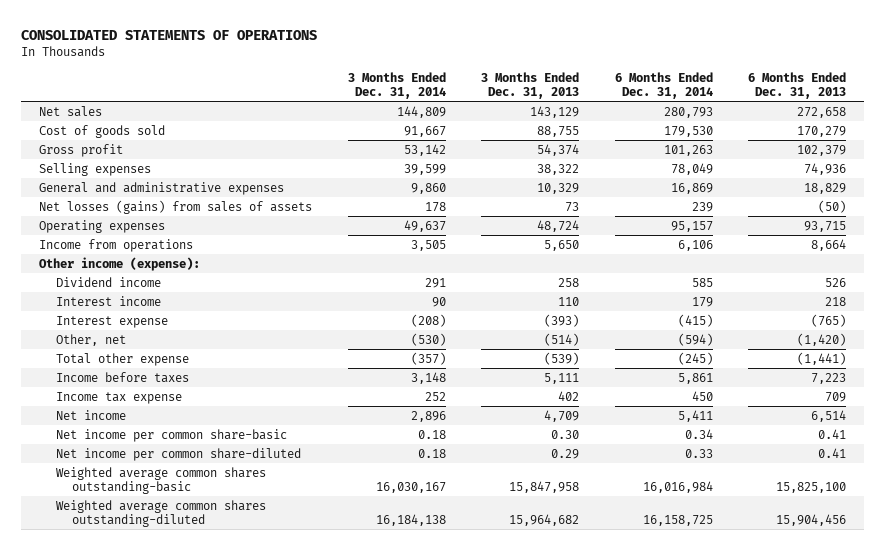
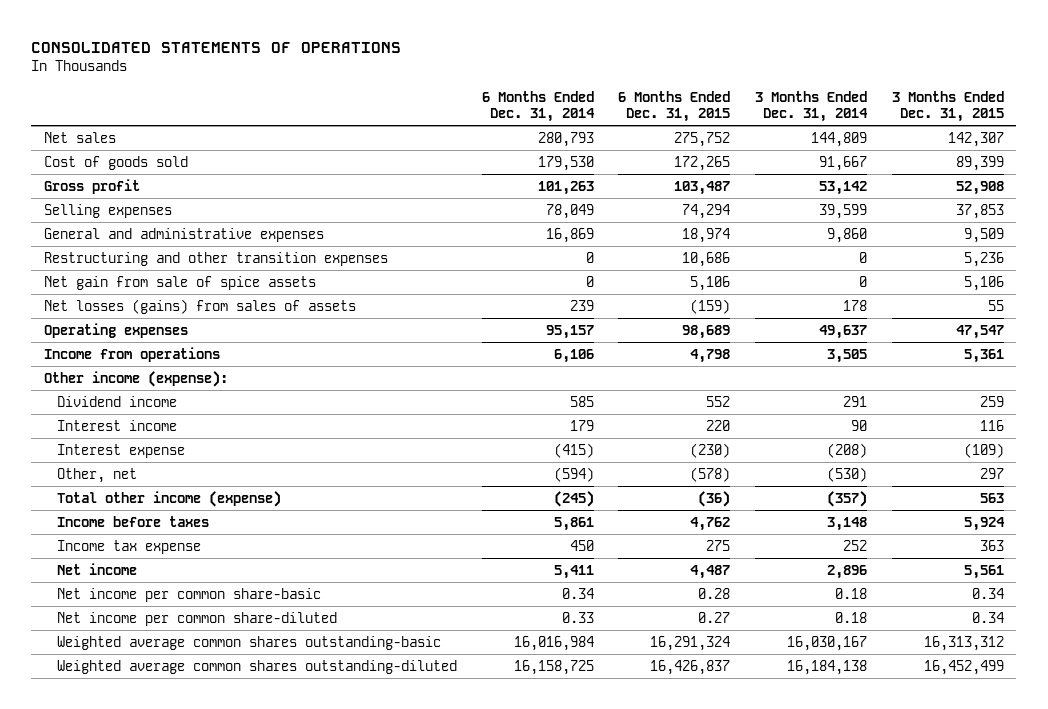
- | 3 Months Ended Dec. 31, 2014 | 3 Months Ended Dec. 31, 2013 | 6 Months Ended Dec. 31, 2014 | 6 Months Ended Dec. 31, 2013
+ | 6 Months Ended Dec. 31, 2014 | 6 Months Ended Dec. 31, 2015 | 3 Months Ended Dec. 31, 2014 | 3 Months Ended Dec. 31, 2015
+ Restructuring and other transition expenses | 0 | 10,686 | 0 | 5,236
+ Net gain from sale of spice assets | 0 | 5,106 | 0 | 5,106
- Total other expense | (357) | (539) | (245) | (1,441)
+ Total other income (expense) | (245) | (36) | (357) | 563

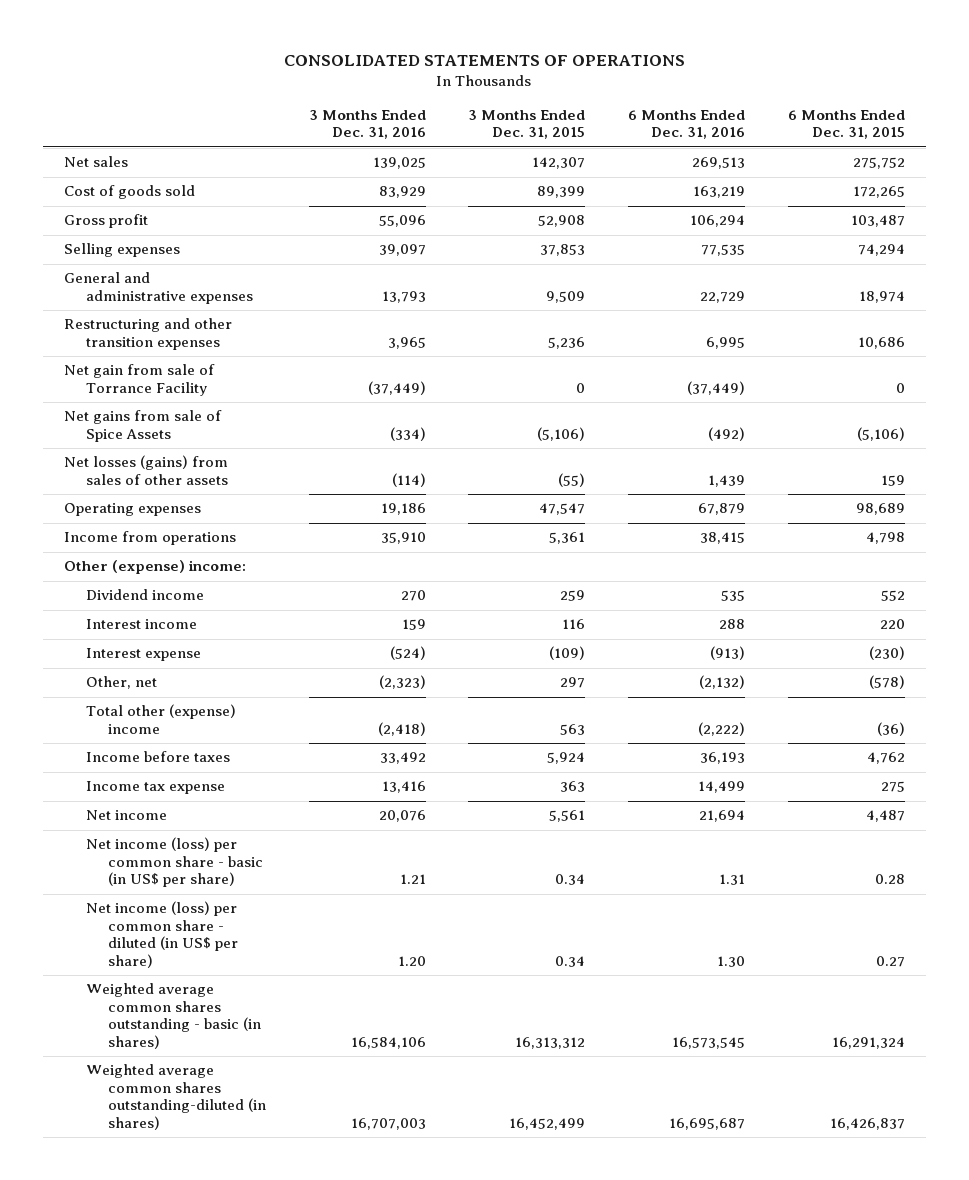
- | 6 Months Ended Dec. 31, 2014 | 6 Months Ended Dec. 31, 2015 | 3 Months Ended Dec. 31, 2014 | 3 Months Ended Dec. 31, 2015
+ | 3 Months Ended Dec. 31, 2016 | 3 Months Ended Dec. 31, 2015 | 6 Months Ended Dec. 31, 2016 | 6 Months Ended Dec. 31, 2015
- Net gain from sale of spice assets | 0 | 5,106 | 0 | 5,106
- Net losses (gains) from sales of assets | 239 | (159) | 178 | 55
+ Net gain from sale of Torrance Facility | (37,449) | 0 | (37,449) | 0
+ Net gains from sale of Spice Assets | (334) | (5,106) | (492) | (5,106)
+ Net losses (gains) from sales of other assets | (114) | (55) | 1,439 | 159
- Other income (expense):
+ Other (expense) income:
- Total other income (expense) | (245) | (36) | (357) | 563
+ Total other (expense) income | (2,418) | 563 | (2,222) | (36)
- Net income per common share-basic | 0.34 | 0.28 | 0.18 | 0.34
- Net income per common share-diluted | 0.33 | 0.27 | 0.18 | 0.34
- Weighted average common shares outstanding-basic | 16,016,984 | 16,291,324 | 16,030,167 | 16,313,312
- Weighted average common shares outstanding-diluted | 16,158,725 | 16,426,837 | 16,184,138 | 16,452,499
+ Net income (loss) per common share - basic (in US$ per share) | 1.21 | 0.34 | 1.31 | 0.28
+ Net income (loss) per common share - diluted (in US$ per share) | 1.20 | 0.34 | 1.30 | 0.27
+ Weighted average common shares outstanding - basic (in shares) | 16,584,106 | 16,313,312 | 16,573,545 | 16,291,324
+ Weighted average common shares outstanding-diluted (in shares) | 16,707,003 | 16,452,499 | 16,695,687 | 16,426,837

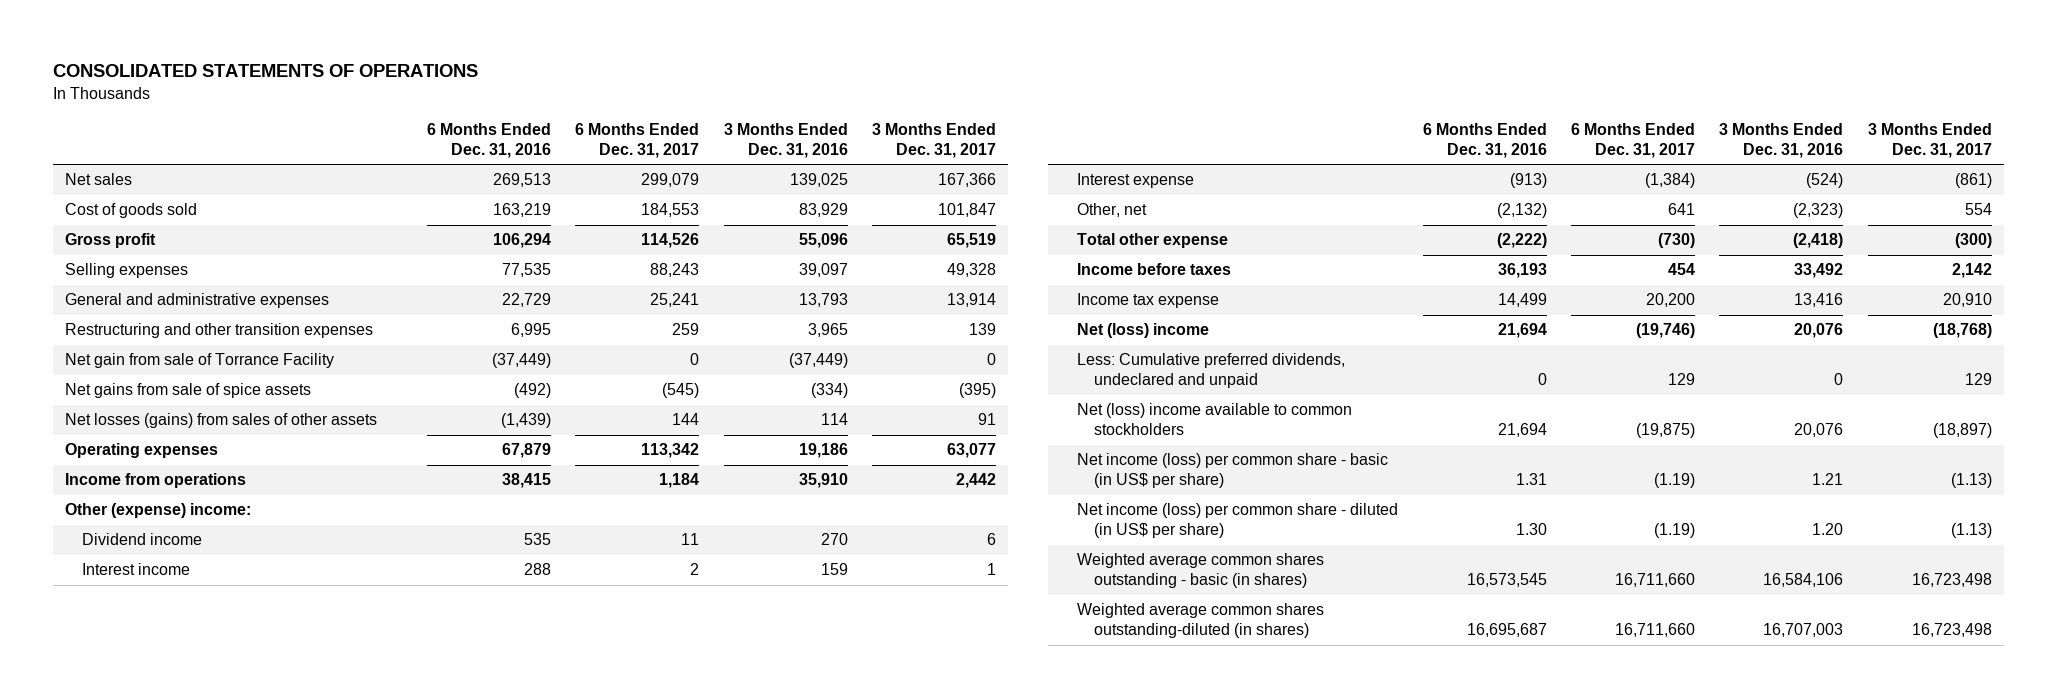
- | 3 Months Ended Dec. 31, 2016 | 3 Months Ended Dec. 31, 2015 | 6 Months Ended Dec. 31, 2016 | 6 Months Ended Dec. 31, 2015
+ | 6 Months Ended Dec. 31, 2016 | 6 Months Ended Dec. 31, 2017 | 3 Months Ended Dec. 31, 2016 | 3 Months Ended Dec. 31, 2017
- Net gains from sale of Spice Assets | (334) | (5,106) | (492) | (5,106)
- Net losses (gains) from sales of other assets | (114) | (55) | 1,439 | 159
+ Net gains from sale of spice assets | (492) | (545) | (334) | (395)
+ Net losses (gains) from sales of other assets | (1,439) | 144 | 114 | 91
- Total other (expense) income | (2,418) | 563 | (2,222) | (36)
+ Total other expense | (2,222) | (730) | (2,418) | (300)
- Net income | 20,076 | 5,561 | 21,694 | 4,487
+ Net (loss) income | 21,694 | (19,746) | 20,076 | (18,768)
+ Less: Cumulative preferred dividends, undeclared and unpaid | 0 | 129 | 0 | 129
+ Net (loss) income available to common stockholders | 21,694 | (19,875) | 20,076 | (18,897)

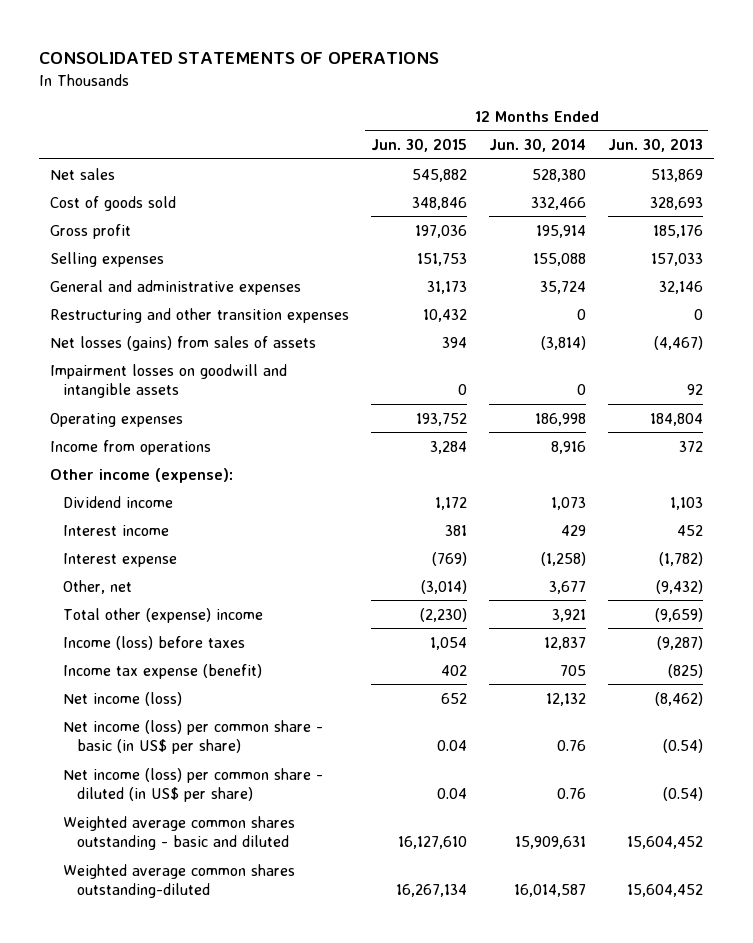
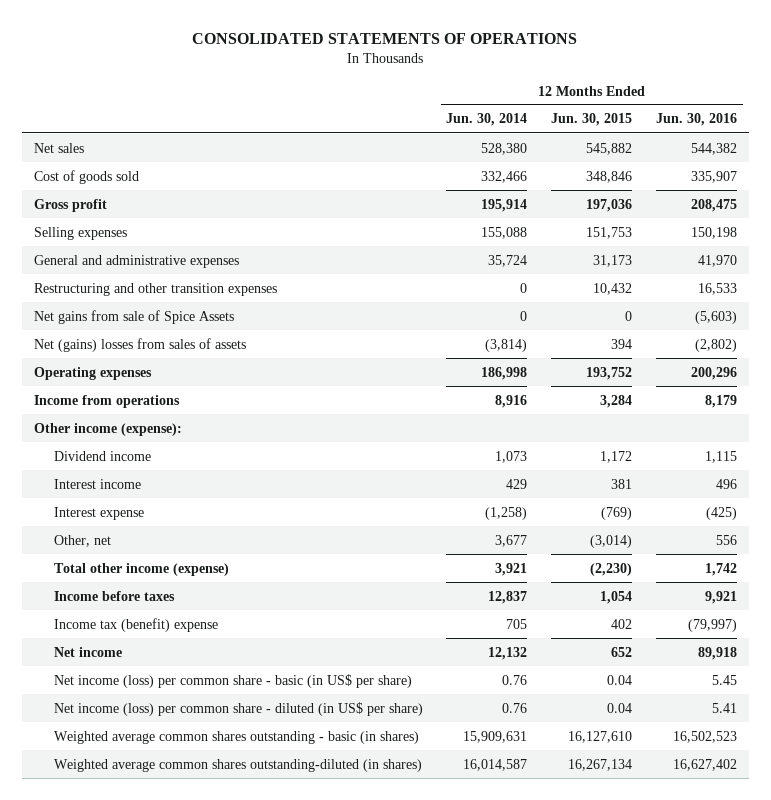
- | 12 Months Ended Jun. 30, 2015 | 12 Months Ended Jun. 30, 2014 | 12 Months Ended Jun. 30, 2013
+ | 12 Months Ended Jun. 30, 2014 | 12 Months Ended Jun. 30, 2015 | 12 Months Ended Jun. 30, 2016
- Net losses (gains) from sales of assets | 394 | (3,814) | (4,467)
- Impairment losses on goodwill and intangible assets | 0 | 0 | 92
+ Net gains from sale of Spice Assets | 0 | 0 | (5,603)
+ Net (gains) losses from sales of assets | (3,814) | 394 | (2,802)
- Total other (expense) income | (2,230) | 3,921 | (9,659)
- Income (loss) before taxes | 1,054 | 12,837 | (9,287)
- Income tax expense (benefit) | 402 | 705 | (825)
- Net income (loss) | 652 | 12,132 | (8,462)
+ Total other income (expense) | 3,921 | (2,230) | 1,742
+ Income before taxes | 12,837 | 1,054 | 9,921
+ Income tax (benefit) expense | 705 | 402 | (79,997)
+ Net income | 12,132 | 652 | 89,918
- Weighted average common shares outstanding - basic and diluted | 16,127,610 | 15,909,631 | 15,604,452
- Weighted average common shares outstanding-diluted | 16,267,134 | 16,014,587 | 15,604,452
+ Weighted average common shares outstanding - basic (in shares) | 15,909,631 | 16,127,610 | 16,502,523
+ Weighted average common shares outstanding-diluted (in shares) | 16,014,587 | 16,267,134 | 16,627,402

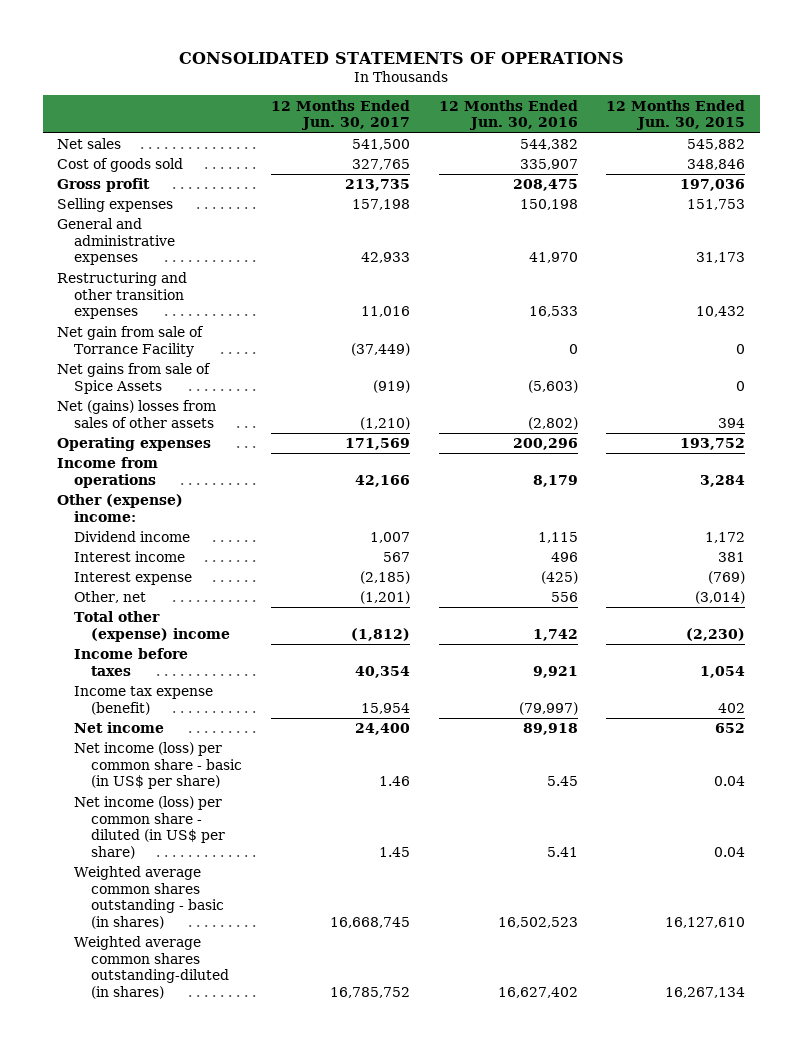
- | 12 Months Ended Jun. 30, 2014 | 12 Months Ended Jun. 30, 2015 | 12 Months Ended Jun. 30, 2016
+ | 12 Months Ended Jun. 30, 2017 | 12 Months Ended Jun. 30, 2016 | 12 Months Ended Jun. 30, 2015
+ Net gain from sale of Torrance Facility | (37,449) | 0 | 0
- Net (gains) losses from sales of assets | (3,814) | 394 | (2,802)
+ Net (gains) losses from sales of other assets | (1,210) | (2,802) | 394
- Other income (expense):
+ Other (expense) income:
- Total other income (expense) | 3,921 | (2,230) | 1,742
+ Total other (expense) income | (1,812) | 1,742 | (2,230)
- Income tax (benefit) expense | 705 | 402 | (79,997)
+ Income tax expense (benefit) | 15,954 | (79,997) | 402

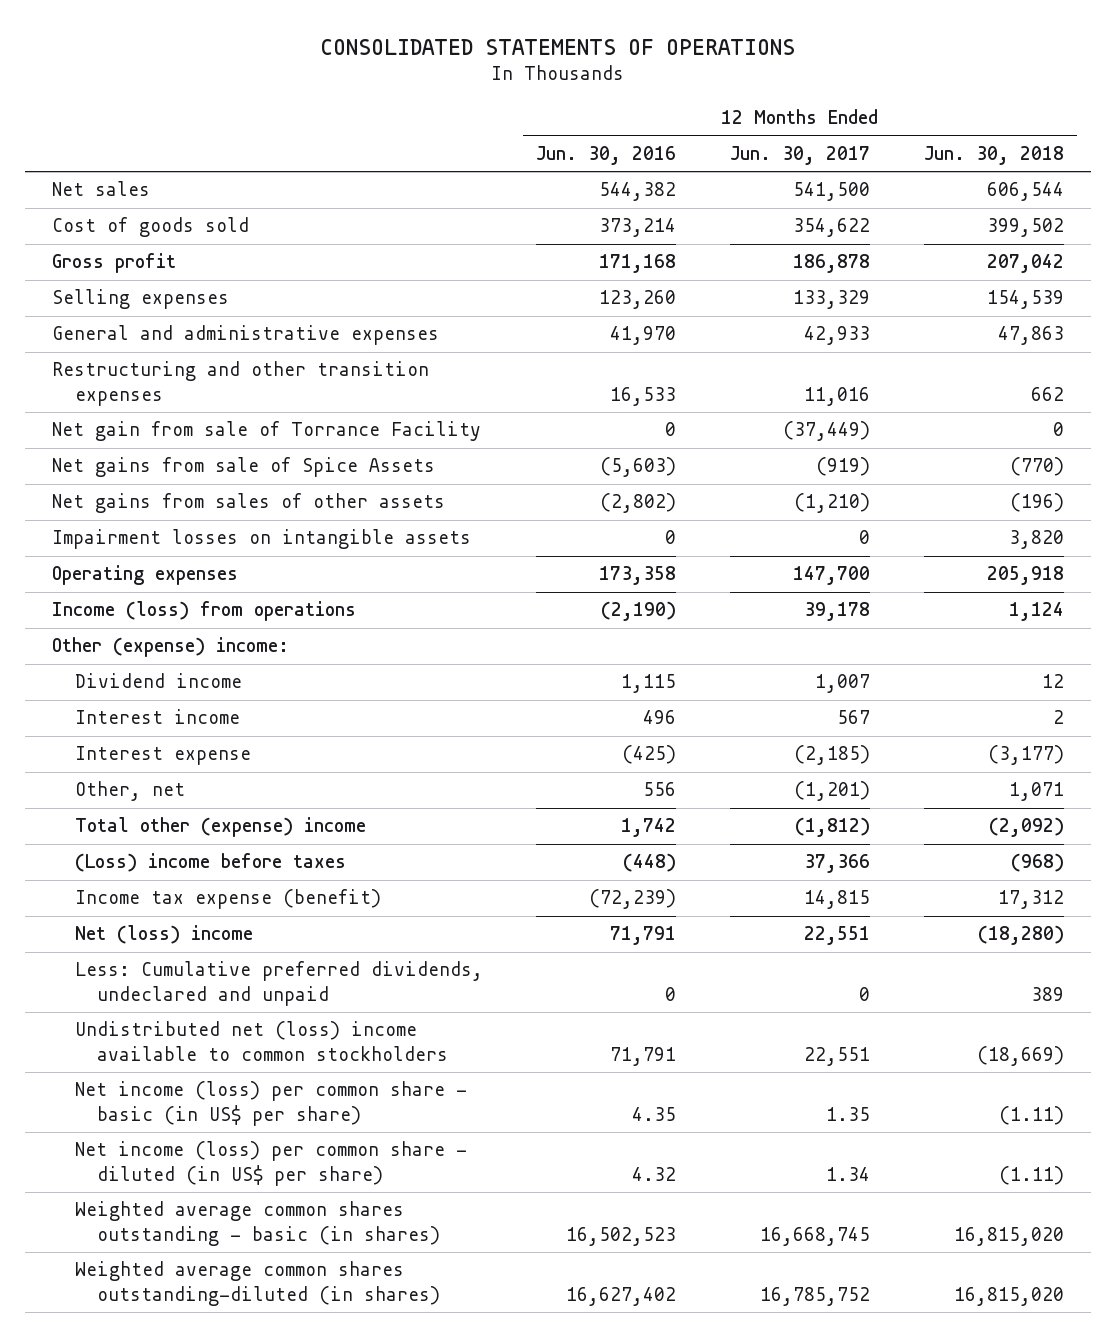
- | 12 Months Ended Jun. 30, 2017 | 12 Months Ended Jun. 30, 2016 | 12 Months Ended Jun. 30, 2015
+ | 12 Months Ended Jun. 30, 2016 | 12 Months Ended Jun. 30, 2017 | 12 Months Ended Jun. 30, 2018
- Cost of goods sold | 327,765 | 335,907 | 348,846
- Gross profit | 213,735 | 208,475 | 197,036
- Selling expenses | 157,198 | 150,198 | 151,753
+ Cost of goods sold | 373,214 | 354,622 | 399,502
+ Gross profit | 171,168 | 186,878 | 207,042
+ Selling expenses | 123,260 | 133,329 | 154,539
- Net (gains) losses from sales of other assets | (1,210) | (2,802) | 394
- Operating expenses | 171,569 | 200,296 | 193,752
- Income from operations | 42,166 | 8,179 | 3,284
+ Net gains from sales of other assets | (2,802) | (1,210) | (196)
+ Impairment losses on intangible assets | 0 | 0 | 3,820
+ Operating expenses | 173,358 | 147,700 | 205,918
+ Income (loss) from operations | (2,190) | 39,178 | 1,124
- Income before taxes | 40,354 | 9,921 | 1,054
- Income tax expense (benefit) | 15,954 | (79,997) | 402
- Net income | 24,400 | 89,918 | 652
- Net income (loss) per common share - basic (in US$ per share) | 1.46 | 5.45 | 0.04
- Net income (loss) per common share - diluted (in US$ per share) | 1.45 | 5.41 | 0.04
+ (Loss) income before taxes | (448) | 37,366 | (968)
+ Income tax expense (benefit) | (72,239) | 14,815 | 17,312
+ Net (loss) income | 71,791 | 22,551 | (18,280)
+ Less: Cumulative preferred dividends, undeclared and unpaid | 0 | 0 | 389
+ Undistributed net (loss) income available to common stockholders | 71,791 | 22,551 | (18,669)
+ Net income (loss) per common share - basic (in US$ per share) | 4.35 | 1.35 | (1.11)
+ Net income (loss) per common share - diluted (in US$ per share) | 4.32 | 1.34 | (1.11)

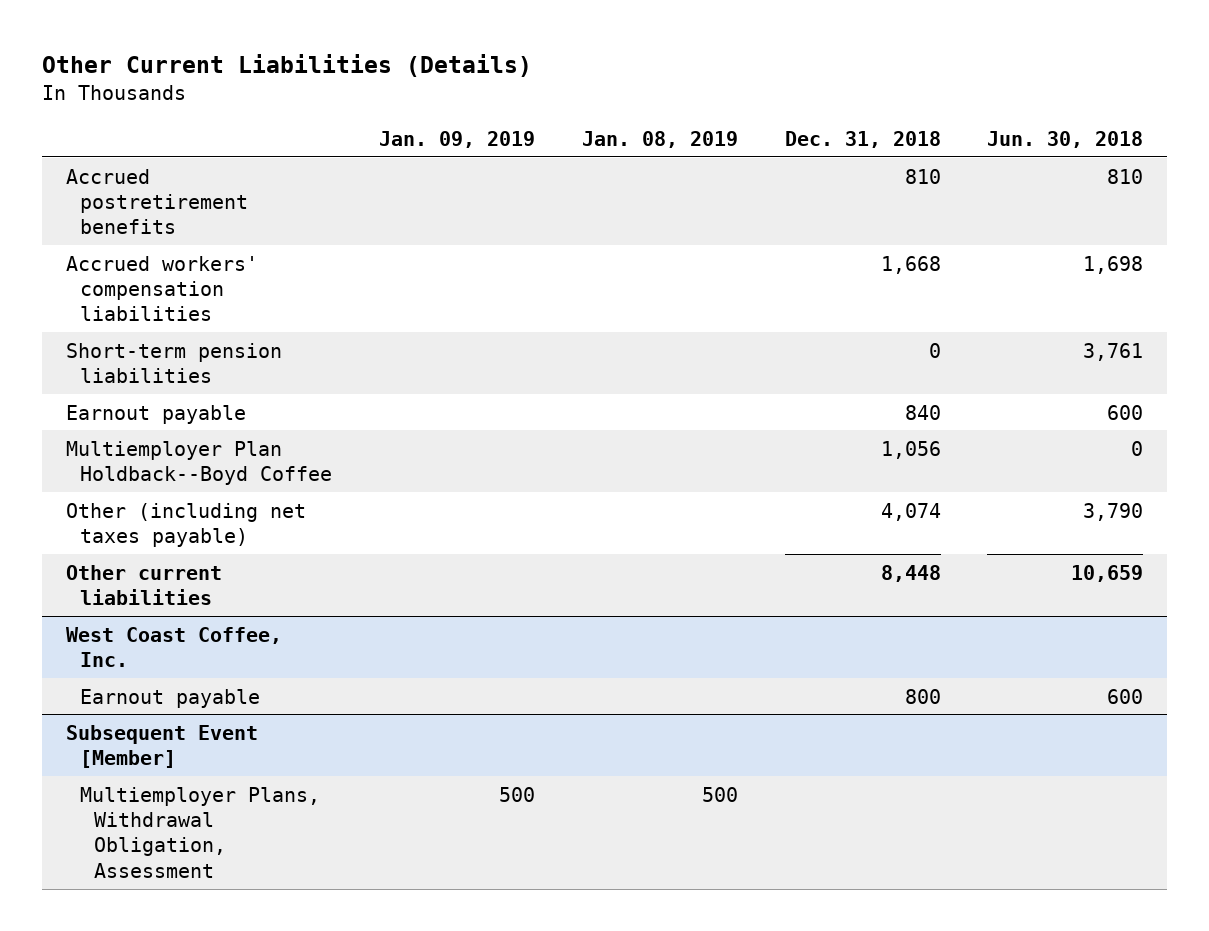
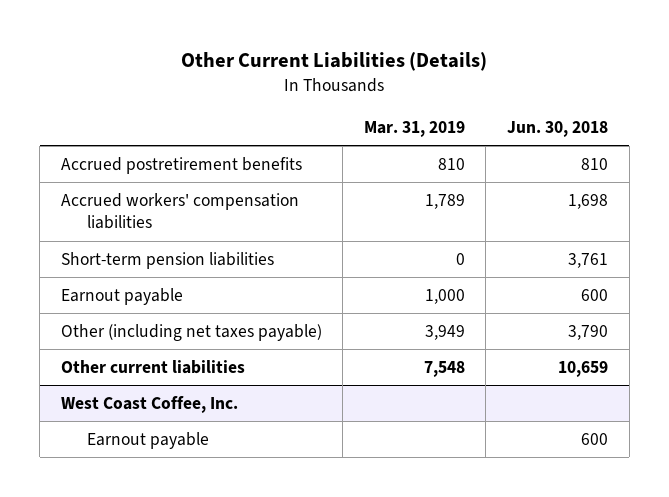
- | Jan. 09, 2019 | Jan. 08, 2019 | Dec. 31, 2018 | Jun. 30, 2018
+ | Mar. 31, 2019 | Jun. 30, 2018
- Multiemployer Plan Holdback--Boyd Coffee | | | 1,056 | 0
- Subsequent Event [Member]
- Multiemployer Plans, Withdrawal Obligation, Assessment | 500 | 500 | |

